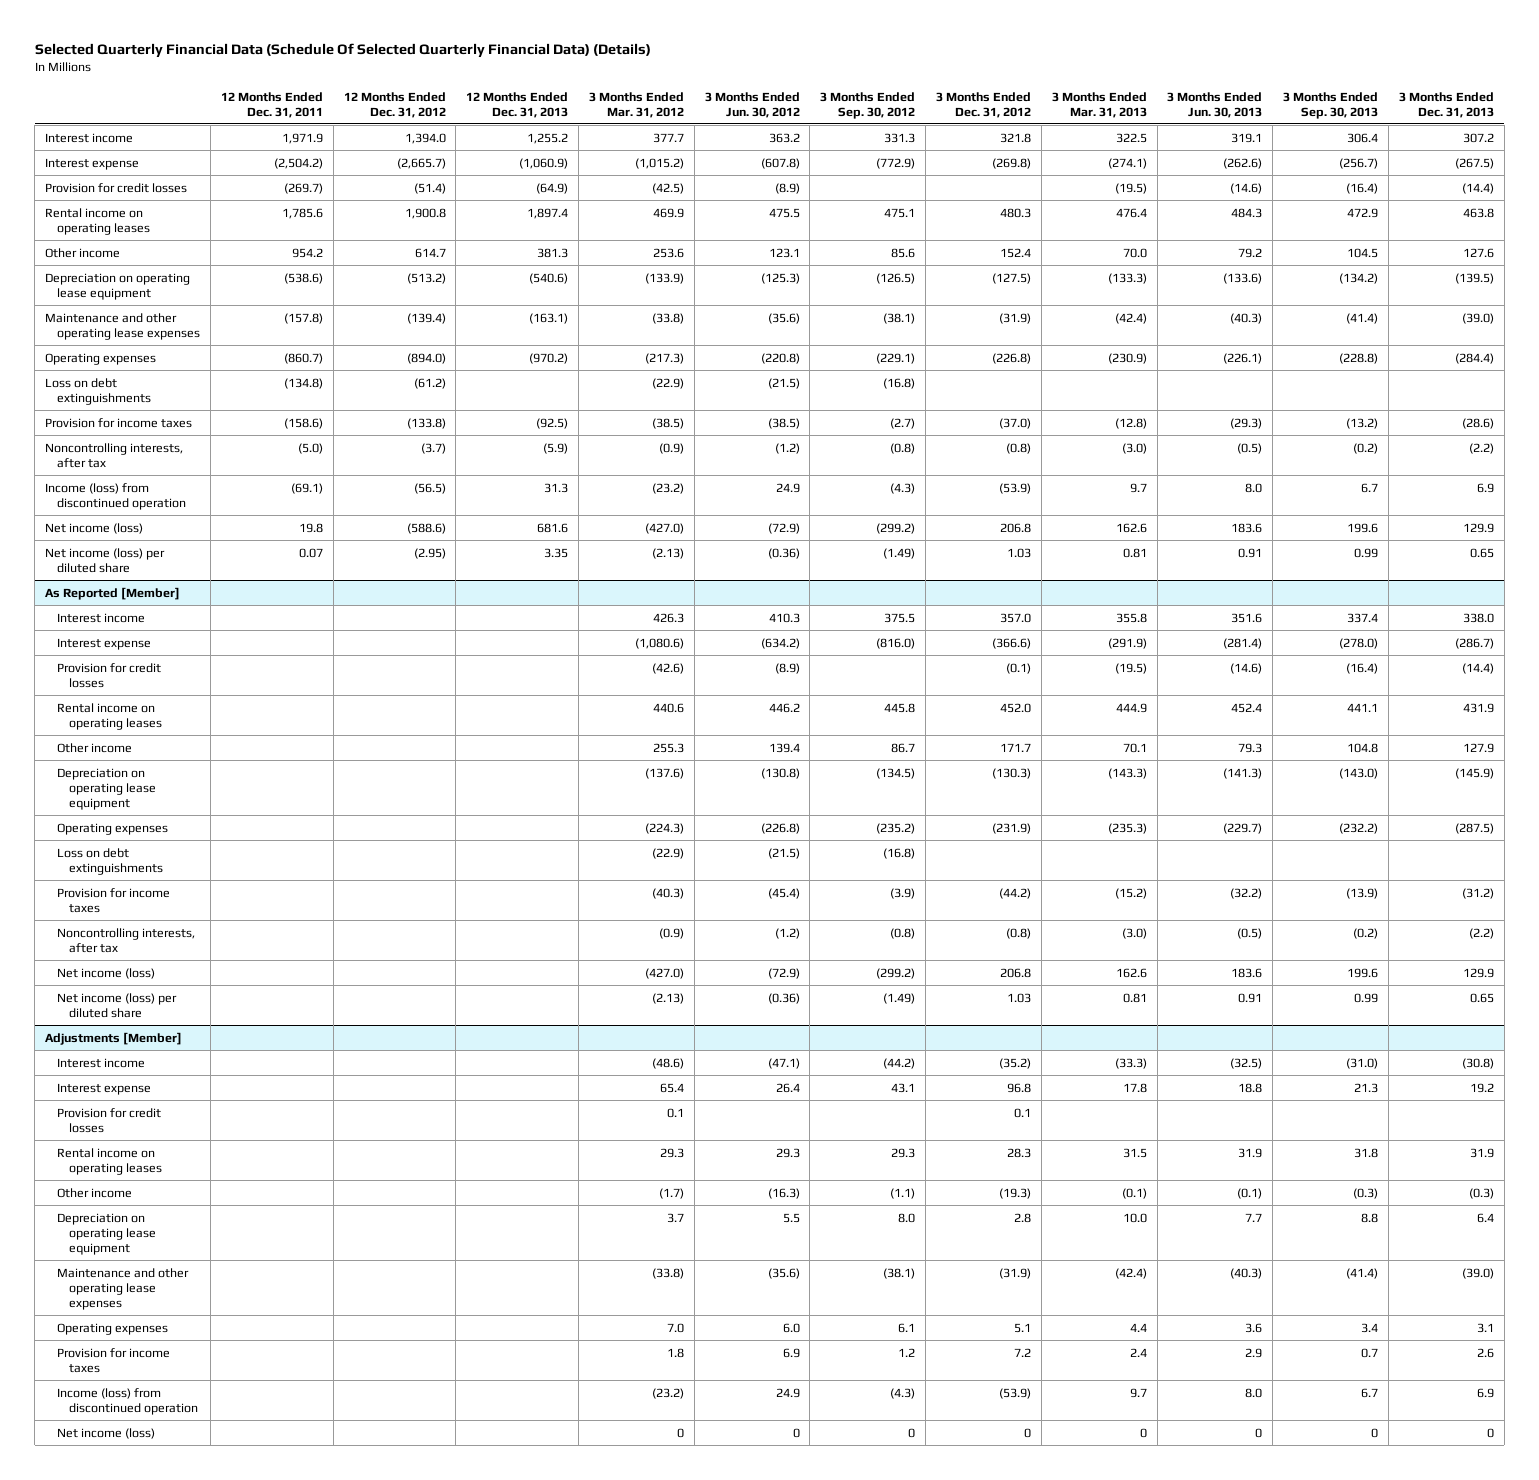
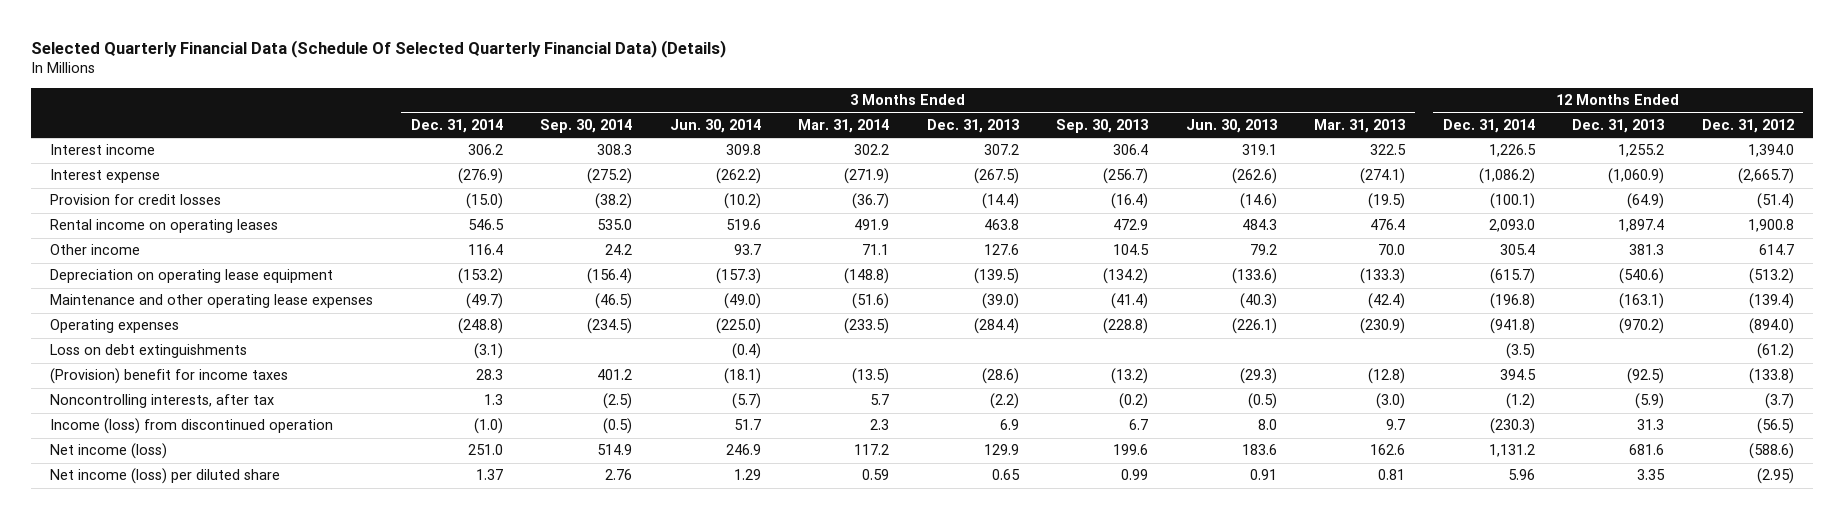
- | 12 Months Ended Dec. 31, 2011 | 12 Months Ended Dec. 31, 2012 | 12 Months Ended Dec. 31, 2013 | 3 Months Ended Mar. 31, 2012 | 3 Months Ended Jun. 30, 2012 | 3 Months Ended Sep. 30, 2012 | 3 Months Ended Dec. 31, 2012 | 3 Months Ended Mar. 31, 2013 | 3 Months Ended Jun. 30, 2013 | 3 Months Ended Sep. 30, 2013 | 3 Months Ended Dec. 31, 2013
+ | 3 Months Ended Dec. 31, 2014 | 3 Months Ended Sep. 30, 2014 | 3 Months Ended Jun. 30, 2014 | 3 Months Ended Mar. 31, 2014 | 3 Months Ended Dec. 31, 2013 | 3 Months Ended Sep. 30, 2013 | 3 Months Ended Jun. 30, 2013 | 3 Months Ended Mar. 31, 2013 | 12 Months Ended Dec. 31, 2014 | 12 Months Ended Dec. 31, 2013 | 12 Months Ended Dec. 31, 2012
- Provision for income taxes | (158.6) | (133.8) | (92.5) | (38.5) | (38.5) | (2.7) | (37.0) | (12.8) | (29.3) | (13.2) | (28.6)
+ (Provision) benefit for income taxes | 28.3 | 401.2 | (18.1) | (13.5) | (28.6) | (13.2) | (29.3) | (12.8) | 394.5 | (92.5) | (133.8)
- As Reported [Member]
- Interest income | | | | 426.3 | 410.3 | 375.5 | 357.0 | 355.8 | 351.6 | 337.4 | 338.0
- Interest expense | | | | (1,080.6) | (634.2) | (816.0) | (366.6) | (291.9) | (281.4) | (278.0) | (286.7)
- Provision for credit losses | | | | (42.6) | (8.9) | | (0.1) | (19.5) | (14.6) | (16.4) | (14.4)
- Rental income on operating leases | | | | 440.6 | 446.2 | 445.8 | 452.0 | 444.9 | 452.4 | 441.1 | 431.9
- Other income | | | | 255.3 | 139.4 | 86.7 | 171.7 | 70.1 | 79.3 | 104.8 | 127.9
- Depreciation on operating lease equipment | | | | (137.6) | (130.8) | (134.5) | (130.3) | (143.3) | (141.3) | (143.0) | (145.9)
- Operating expenses | | | | (224.3) | (226.8) | (235.2) | (231.9) | (235.3) | (229.7) | (232.2) | (287.5)
- Loss on debt extinguishments | | | | (22.9) | (21.5) | (16.8) | | | | |
- Provision for income taxes | | | | (40.3) | (45.4) | (3.9) | (44.2) | (15.2) | (32.2) | (13.9) | (31.2)
- Noncontrolling interests, after tax | | | | (0.9) | (1.2) | (0.8) | (0.8) | (3.0) | (0.5) | (0.2) | (2.2)
- Net income (loss) | | | | (427.0) | (72.9) | (299.2) | 206.8 | 162.6 | 183.6 | 199.6 | 129.9
- Net income (loss) per diluted share | | | | (2.13) | (0.36) | (1.49) | 1.03 | 0.81 | 0.91 | 0.99 | 0.65
- Adjustments [Member]
- Interest income | | | | (48.6) | (47.1) | (44.2) | (35.2) | (33.3) | (32.5) | (31.0) | (30.8)
- Interest expense | | | | 65.4 | 26.4 | 43.1 | 96.8 | 17.8 | 18.8 | 21.3 | 19.2
- Provision for credit losses | | | | 0.1 | | | 0.1 | | | |
- Rental income on operating leases | | | | 29.3 | 29.3 | 29.3 | 28.3 | 31.5 | 31.9 | 31.8 | 31.9
- Other income | | | | (1.7) | (16.3) | (1.1) | (19.3) | (0.1) | (0.1) | (0.3) | (0.3)
- Depreciation on operating lease equipment | | | | 3.7 | 5.5 | 8.0 | 2.8 | 10.0 | 7.7 | 8.8 | 6.4
- Maintenance and other operating lease expenses | | | | (33.8) | (35.6) | (38.1) | (31.9) | (42.4) | (40.3) | (41.4) | (39.0)
- Operating expenses | | | | 7.0 | 6.0 | 6.1 | 5.1 | 4.4 | 3.6 | 3.4 | 3.1
- Provision for income taxes | | | | 1.8 | 6.9 | 1.2 | 7.2 | 2.4 | 2.9 | 0.7 | 2.6
- Income (loss) from discontinued operation | | | | (23.2) | 24.9 | (4.3) | (53.9) | 9.7 | 8.0 | 6.7 | 6.9
- Net income (loss) | | | | 0 | 0 | 0 | 0 | 0 | 0 | 0 | 0

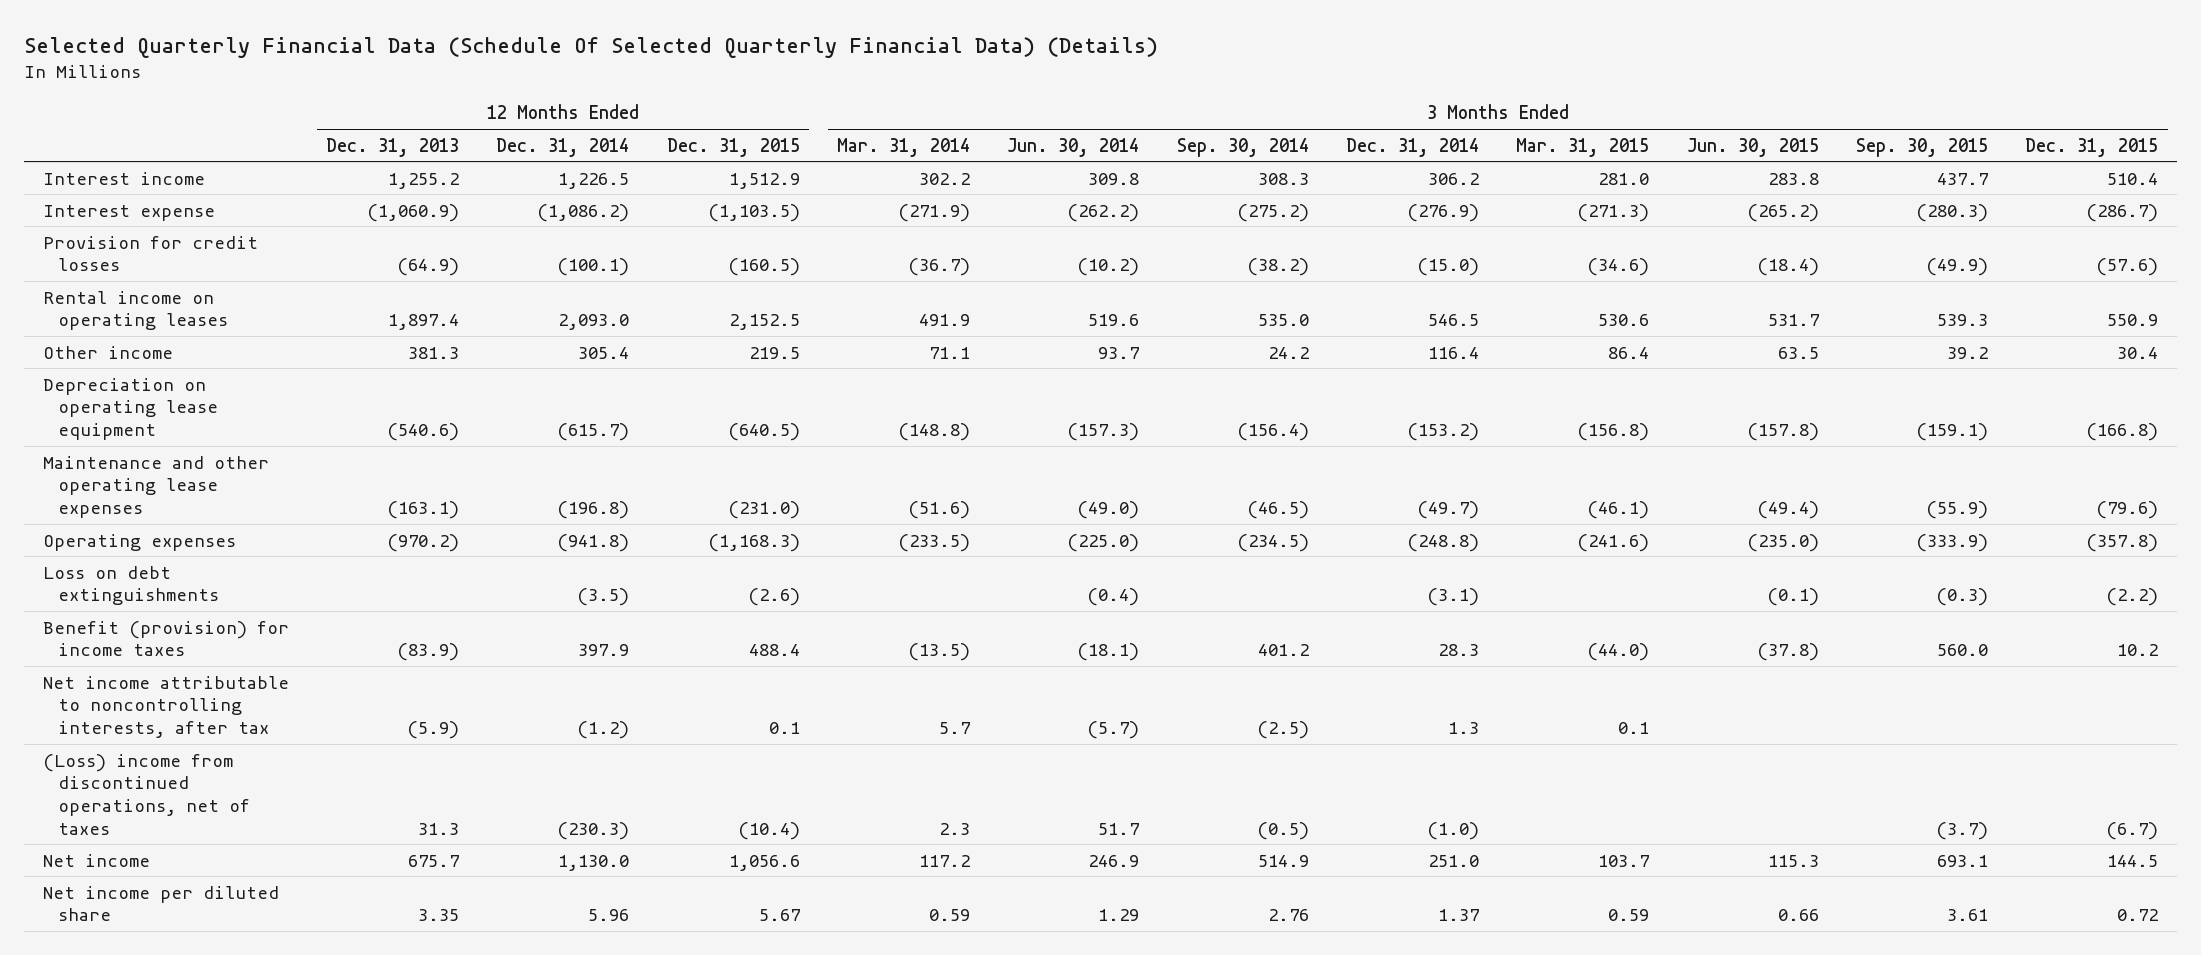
- | 3 Months Ended Dec. 31, 2014 | 3 Months Ended Sep. 30, 2014 | 3 Months Ended Jun. 30, 2014 | 3 Months Ended Mar. 31, 2014 | 3 Months Ended Dec. 31, 2013 | 3 Months Ended Sep. 30, 2013 | 3 Months Ended Jun. 30, 2013 | 3 Months Ended Mar. 31, 2013 | 12 Months Ended Dec. 31, 2014 | 12 Months Ended Dec. 31, 2013 | 12 Months Ended Dec. 31, 2012
+ | 12 Months Ended Dec. 31, 2013 | 12 Months Ended Dec. 31, 2014 | 12 Months Ended Dec. 31, 2015 | 3 Months Ended Mar. 31, 2014 | 3 Months Ended Jun. 30, 2014 | 3 Months Ended Sep. 30, 2014 | 3 Months Ended Dec. 31, 2014 | 3 Months Ended Mar. 31, 2015 | 3 Months Ended Jun. 30, 2015 | 3 Months Ended Sep. 30, 2015 | 3 Months Ended Dec. 31, 2015
- (Provision) benefit for income taxes | 28.3 | 401.2 | (18.1) | (13.5) | (28.6) | (13.2) | (29.3) | (12.8) | 394.5 | (92.5) | (133.8)
- Noncontrolling interests, after tax | 1.3 | (2.5) | (5.7) | 5.7 | (2.2) | (0.2) | (0.5) | (3.0) | (1.2) | (5.9) | (3.7)
- Income (loss) from discontinued operation | (1.0) | (0.5) | 51.7 | 2.3 | 6.9 | 6.7 | 8.0 | 9.7 | (230.3) | 31.3 | (56.5)
- Net income (loss) | 251.0 | 514.9 | 246.9 | 117.2 | 129.9 | 199.6 | 183.6 | 162.6 | 1,131.2 | 681.6 | (588.6)
- Net income (loss) per diluted share | 1.37 | 2.76 | 1.29 | 0.59 | 0.65 | 0.99 | 0.91 | 0.81 | 5.96 | 3.35 | (2.95)
+ Benefit (provision) for income taxes | (83.9) | 397.9 | 488.4 | (13.5) | (18.1) | 401.2 | 28.3 | (44.0) | (37.8) | 560.0 | 10.2
+ Net income attributable to noncontrolling interests, after tax | (5.9) | (1.2) | 0.1 | 5.7 | (5.7) | (2.5) | 1.3 | 0.1 | | |
+ (Loss) income from discontinued operations, net of taxes | 31.3 | (230.3) | (10.4) | 2.3 | 51.7 | (0.5) | (1.0) | | | (3.7) | (6.7)
+ Net income | 675.7 | 1,130.0 | 1,056.6 | 117.2 | 246.9 | 514.9 | 251.0 | 103.7 | 115.3 | 693.1 | 144.5
+ Net income per diluted share | 3.35 | 5.96 | 5.67 | 0.59 | 1.29 | 2.76 | 1.37 | 0.59 | 0.66 | 3.61 | 0.72

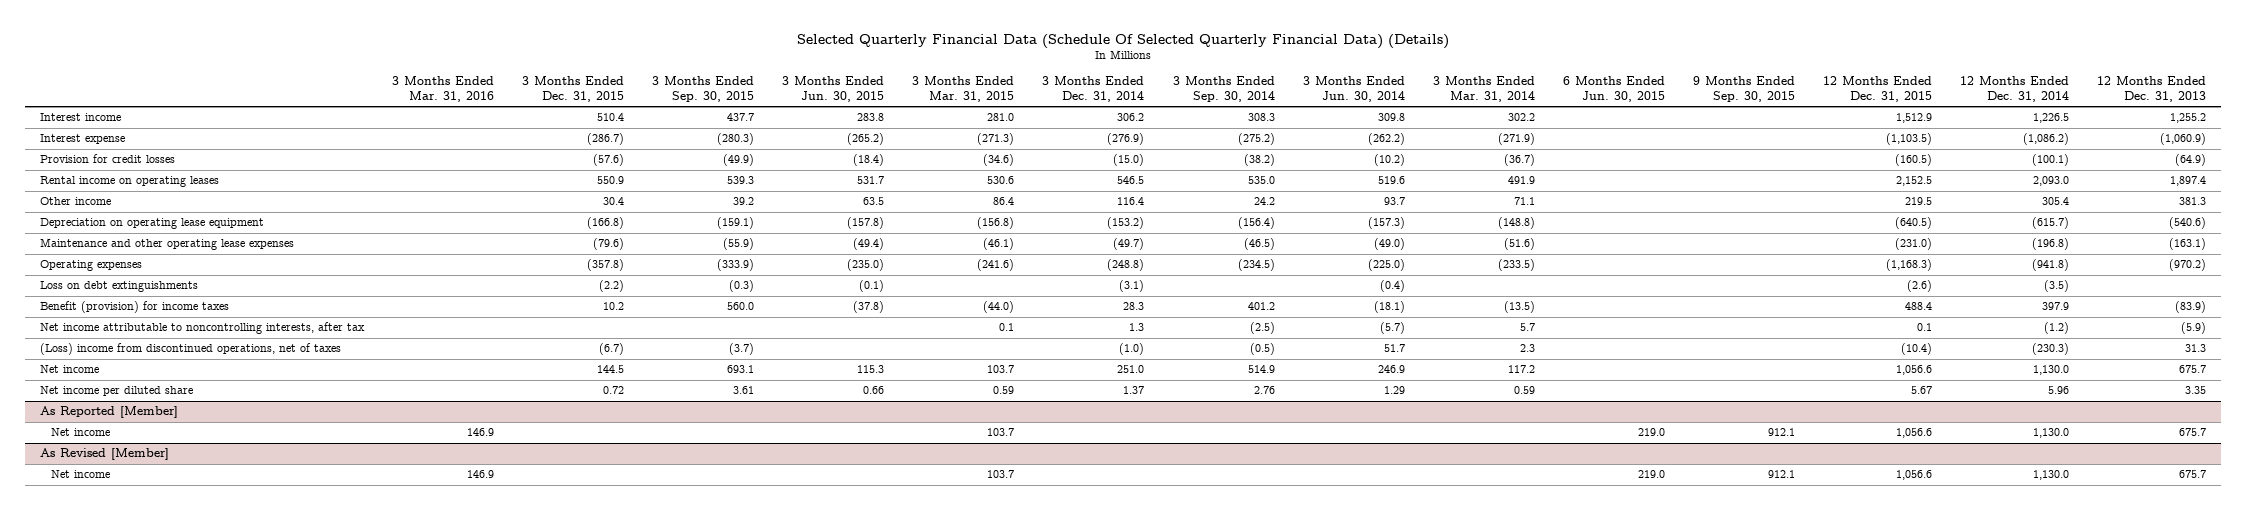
- | 12 Months Ended Dec. 31, 2013 | 12 Months Ended Dec. 31, 2014 | 12 Months Ended Dec. 31, 2015 | 3 Months Ended Mar. 31, 2014 | 3 Months Ended Jun. 30, 2014 | 3 Months Ended Sep. 30, 2014 | 3 Months Ended Dec. 31, 2014 | 3 Months Ended Mar. 31, 2015 | 3 Months Ended Jun. 30, 2015 | 3 Months Ended Sep. 30, 2015 | 3 Months Ended Dec. 31, 2015
+ | 3 Months Ended Mar. 31, 2016 | 3 Months Ended Dec. 31, 2015 | 3 Months Ended Sep. 30, 2015 | 3 Months Ended Jun. 30, 2015 | 3 Months Ended Mar. 31, 2015 | 3 Months Ended Dec. 31, 2014 | 3 Months Ended Sep. 30, 2014 | 3 Months Ended Jun. 30, 2014 | 3 Months Ended Mar. 31, 2014 | 6 Months Ended Jun. 30, 2015 | 9 Months Ended Sep. 30, 2015 | 12 Months Ended Dec. 31, 2015 | 12 Months Ended Dec. 31, 2014 | 12 Months Ended Dec. 31, 2013
+ As Reported [Member]
+ Net income | 146.9 | | | | 103.7 | | | | | 219.0 | 912.1 | 1,056.6 | 1,130.0 | 675.7
+ As Revised [Member]
+ Net income | 146.9 | | | | 103.7 | | | | | 219.0 | 912.1 | 1,056.6 | 1,130.0 | 675.7

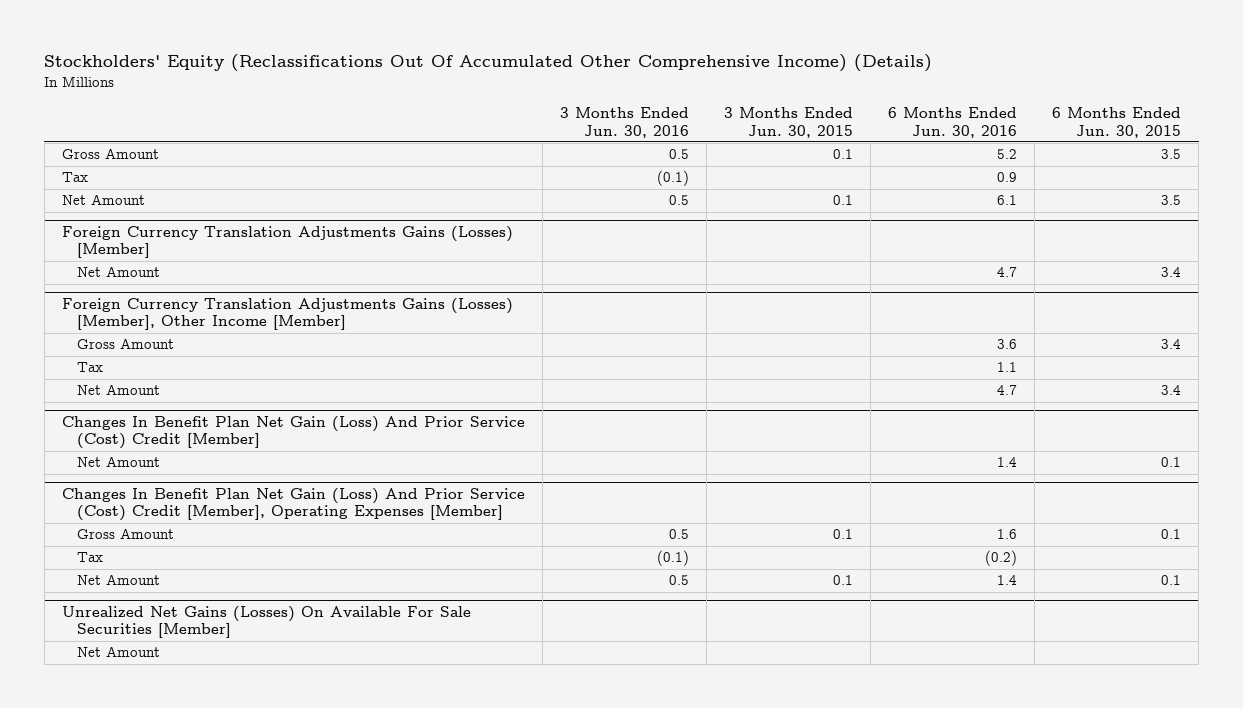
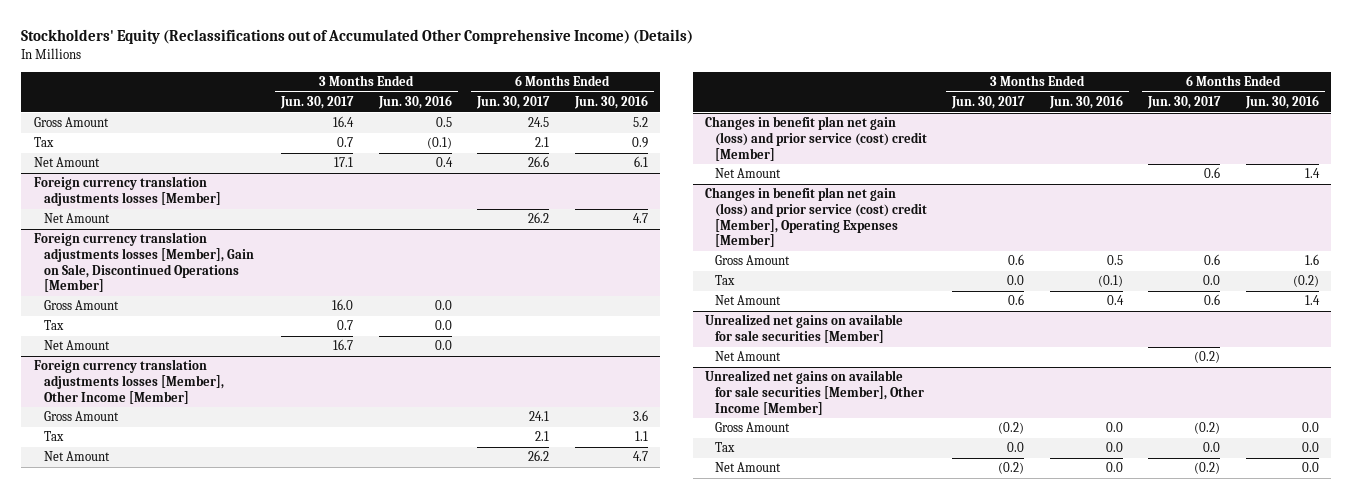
- Stockholders' Equity (Reclassifications Out Of Accumulated Other Comprehensive Income) (Details)
+ Stockholders' Equity (Reclassifications out of Accumulated Other Comprehensive Income) (Details)
- | 3 Months Ended Jun. 30, 2016 | 3 Months Ended Jun. 30, 2015 | 6 Months Ended Jun. 30, 2016 | 6 Months Ended Jun. 30, 2015
+ | 3 Months Ended Jun. 30, 2017 | 3 Months Ended Jun. 30, 2016 | 6 Months Ended Jun. 30, 2017 | 6 Months Ended Jun. 30, 2016
- Net Amount | 0.5 | 0.1 | 6.1 | 3.5
- Foreign Currency Translation Adjustments Gains (Losses) [Member]
+ Net Amount | 17.1 | 0.4 | 26.6 | 6.1
+ Foreign currency translation adjustments losses [Member]
- Foreign Currency Translation Adjustments Gains (Losses) [Member], Other Income [Member]
+ Foreign currency translation adjustments losses [Member], Gain on Sale, Discontinued Operations [Member]
+ Gross Amount | 16.0 | 0.0 | |
+ Tax | 0.7 | 0.0 | |
+ Net Amount | 16.7 | 0.0 | |
+ Foreign currency translation adjustments losses [Member], Other Income [Member]
- Changes In Benefit Plan Net Gain (Loss) And Prior Service (Cost) Credit [Member]
+ Changes in benefit plan net gain (loss) and prior service (cost) credit [Member]
- Changes In Benefit Plan Net Gain (Loss) And Prior Service (Cost) Credit [Member], Operating Expenses [Member]
+ Changes in benefit plan net gain (loss) and prior service (cost) credit [Member], Operating Expenses [Member]
- Net Amount | 0.5 | 0.1 | 1.4 | 0.1
- Unrealized Net Gains (Losses) On Available For Sale Securities [Member]
+ Net Amount | 0.6 | 0.4 | 0.6 | 1.4
+ Unrealized net gains on available for sale securities [Member]
+ Unrealized net gains on available for sale securities [Member], Other Income [Member]
+ Gross Amount | (0.2) | 0.0 | (0.2) | 0.0
+ Tax | 0.0 | 0.0 | 0.0 | 0.0
+ Net Amount | (0.2) | 0.0 | (0.2) | 0.0

